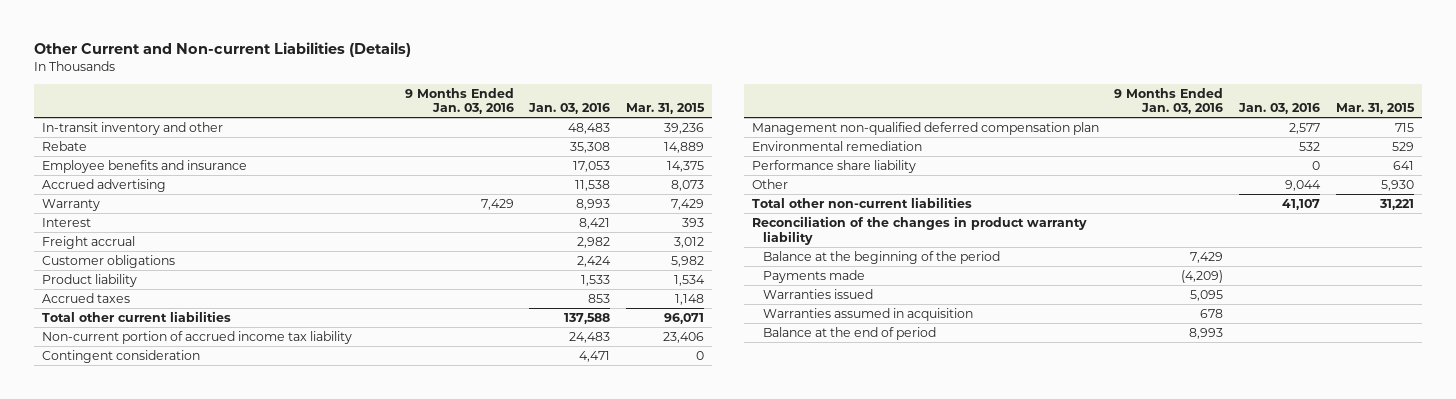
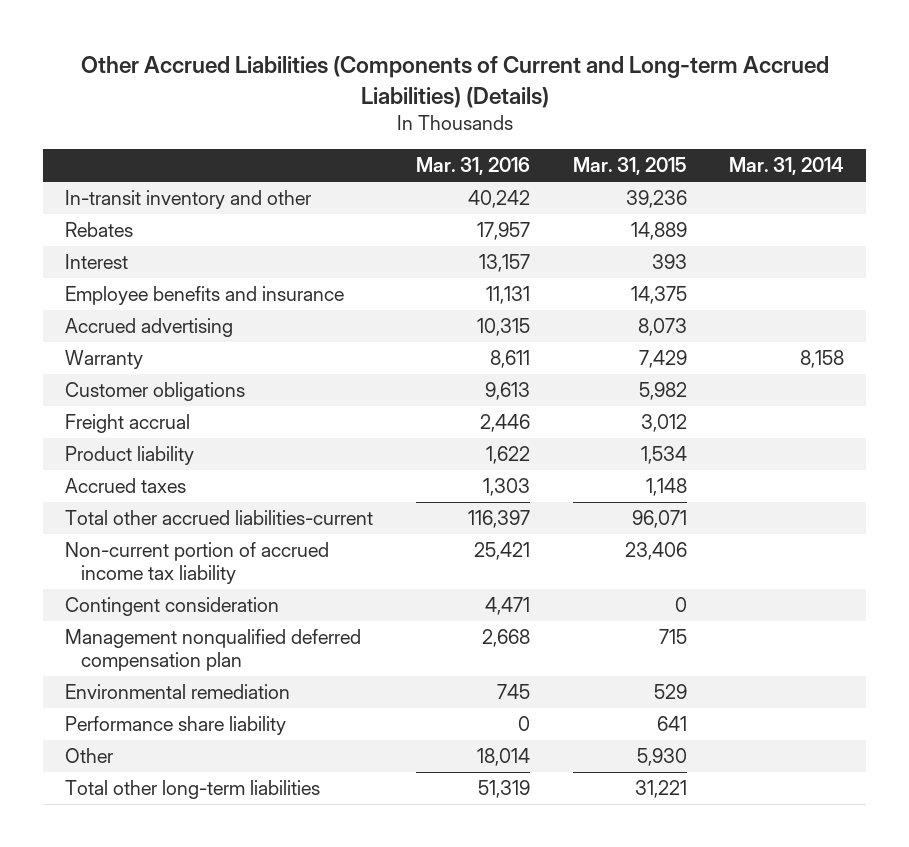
- Other Current and Non-current Liabilities (Details)
+ Other Accrued Liabilities (Components of Current and Long-term Accrued Liabilities) (Details)
- | 9 Months Ended Jan. 03, 2016 | Jan. 03, 2016 | Mar. 31, 2015
+ | Mar. 31, 2016 | Mar. 31, 2015 | Mar. 31, 2014
- Rebate | | 35,308 | 14,889
+ Rebates | 17,957 | 14,889 |
moved up: Interest | 13,157 | 393 |
moved down: Freight accrual | 2,446 | 3,012 |
- Total other current liabilities | | 137,588 | 96,071
+ Total other accrued liabilities-current | 116,397 | 96,071 |
- Management non-qualified deferred compensation plan | | 2,577 | 715
+ Management nonqualified deferred compensation plan | 2,668 | 715 |
- Total other non-current liabilities | | 41,107 | 31,221
- Reconciliation of the changes in product warranty liability
- Balance at the beginning of the period | 7,429 | |
- Payments made | (4,209) | |
- Warranties issued | 5,095 | |
- Warranties assumed in acquisition | 678 | |
- Balance at the end of period | 8,993 | |
+ Total other long-term liabilities | 51,319 | 31,221 |

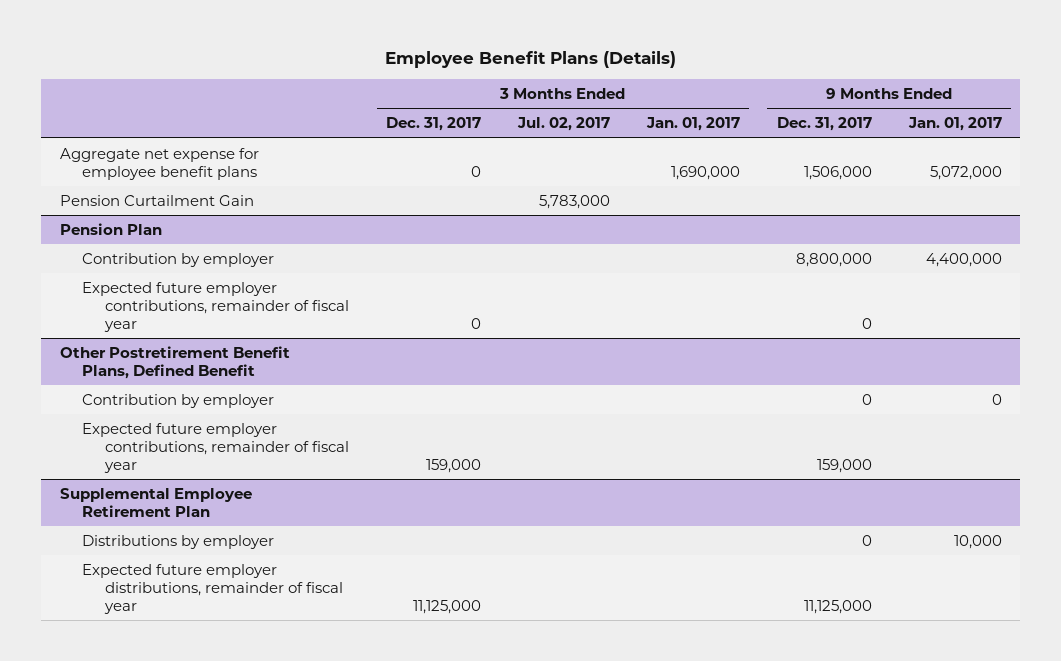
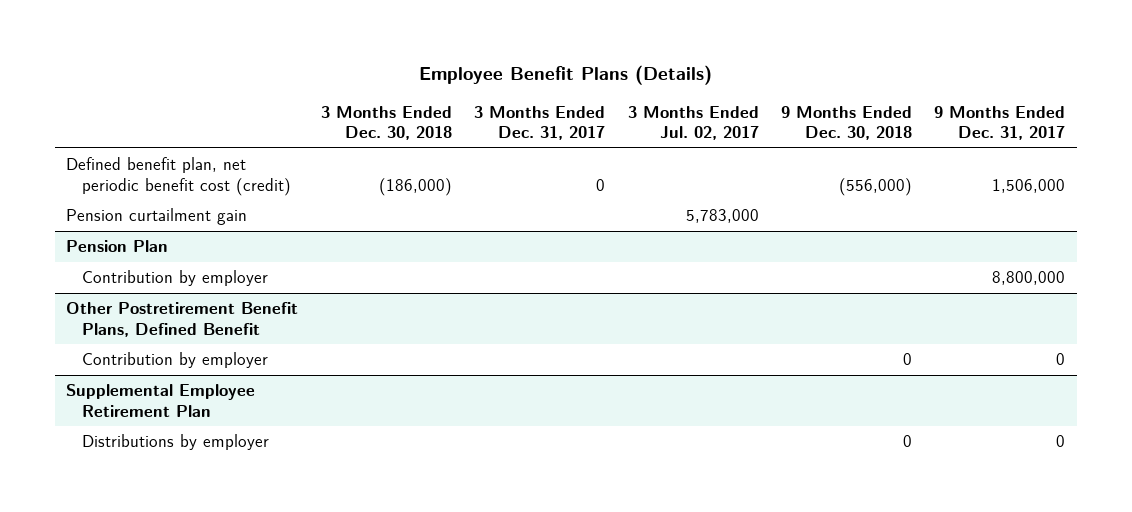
- | 3 Months Ended Dec. 31, 2017 | 3 Months Ended Jul. 02, 2017 | 3 Months Ended Jan. 01, 2017 | 9 Months Ended Dec. 31, 2017 | 9 Months Ended Jan. 01, 2017
+ | 3 Months Ended Dec. 30, 2018 | 3 Months Ended Dec. 31, 2017 | 3 Months Ended Jul. 02, 2017 | 9 Months Ended Dec. 30, 2018 | 9 Months Ended Dec. 31, 2017
- Aggregate net expense for employee benefit plans | 0 | | 1,690,000 | 1,506,000 | 5,072,000
- Pension Curtailment Gain | | 5,783,000 | | |
+ Defined benefit plan, net periodic benefit cost (credit) | (186,000) | 0 | | (556,000) | 1,506,000
+ Pension curtailment gain | | | 5,783,000 | |
@ Pension Plan
- Expected future employer contributions, remainder of fiscal year | 0 | | | 0 |
@ Other Postretirement Benefit Plans, Defined Benefit
- Expected future employer contributions, remainder of fiscal year | 159,000 | | | 159,000 |
@ Supplemental Employee Retirement Plan
- Expected future employer distributions, remainder of fiscal year | 11,125,000 | | | 11,125,000 |

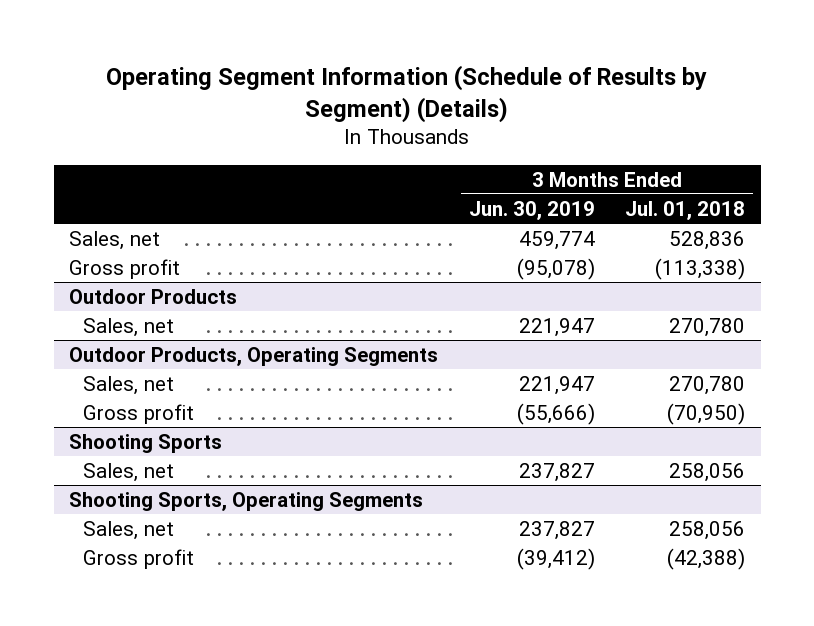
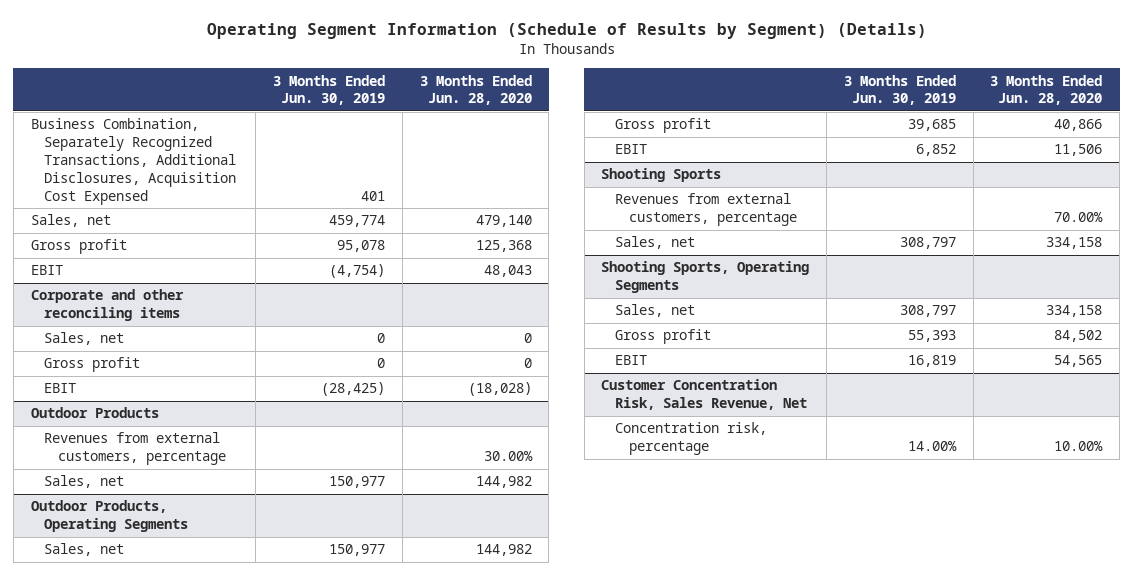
- | 3 Months Ended Jun. 30, 2019 | 3 Months Ended Jul. 01, 2018
+ | 3 Months Ended Jun. 30, 2019 | 3 Months Ended Jun. 28, 2020
+ Business Combination, Separately Recognized Transactions, Additional Disclosures, Acquisition Cost Expensed | 401 |
- Gross profit | (95,078) | (113,338)
+ Gross profit | 95,078 | 125,368
+ EBIT | (4,754) | 48,043
+ Corporate and other reconciling items
+ Sales, net | 0 | 0
+ Gross profit | 0 | 0
+ EBIT | (28,425) | (18,028)
@ Outdoor Products
- Sales, net | 221,947 | 270,780
+ Revenues from external customers, percentage | | 30.00%
+ Sales, net | 150,977 | 144,982
@ Outdoor Products, Operating Segments
- Sales, net | 221,947 | 270,780
- Gross profit | (55,666) | (70,950)
+ Sales, net | 150,977 | 144,982
+ Gross profit | 39,685 | 40,866
+ EBIT | 6,852 | 11,506
@ Shooting Sports
- Sales, net | 237,827 | 258,056
+ Revenues from external customers, percentage | | 70.00%
+ Sales, net | 308,797 | 334,158
@ Shooting Sports, Operating Segments
- Sales, net | 237,827 | 258,056
- Gross profit | (39,412) | (42,388)
+ Sales, net | 308,797 | 334,158
+ Gross profit | 55,393 | 84,502
+ EBIT | 16,819 | 54,565
+ Customer Concentration Risk, Sales Revenue, Net
+ Concentration risk, percentage | 14.00% | 10.00%

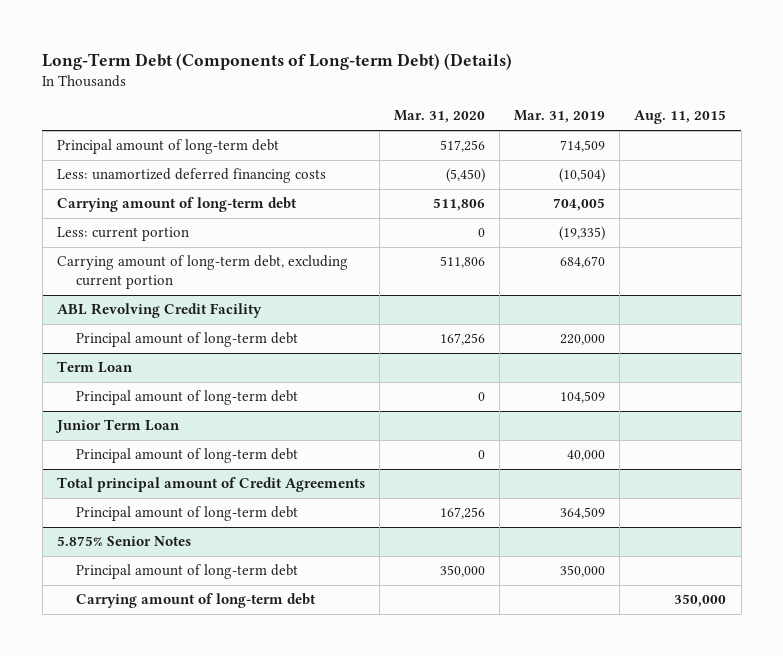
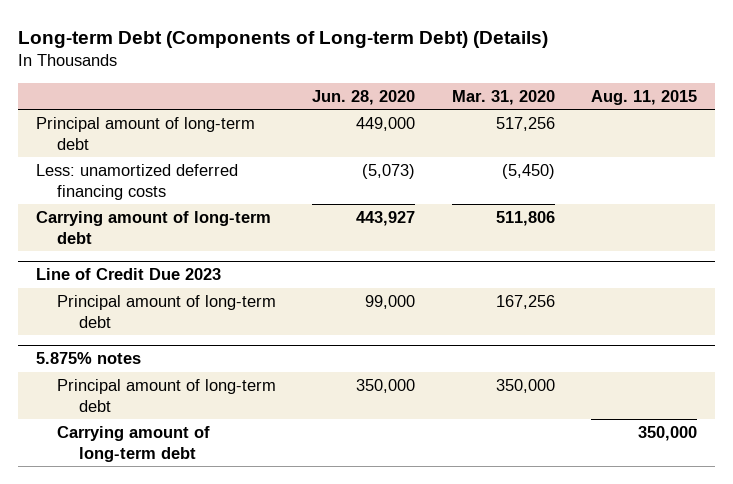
- Long-Term Debt (Components of Long-term Debt) (Details)
+ Long-term Debt (Components of Long-term Debt) (Details)
- | Mar. 31, 2020 | Mar. 31, 2019 | Aug. 11, 2015
+ | Jun. 28, 2020 | Mar. 31, 2020 | Aug. 11, 2015
- Less: current portion | 0 | (19,335) |
- Carrying amount of long-term debt, excluding current portion | 511,806 | 684,670 |
- ABL Revolving Credit Facility
- Principal amount of long-term debt | 167,256 | 220,000 |
- Term Loan
- Principal amount of long-term debt | 0 | 104,509 |
- Junior Term Loan
- Principal amount of long-term debt | 0 | 40,000 |
- Total principal amount of Credit Agreements
+ Line of Credit Due 2023
- 5.875% Senior Notes
+ 5.875% notes

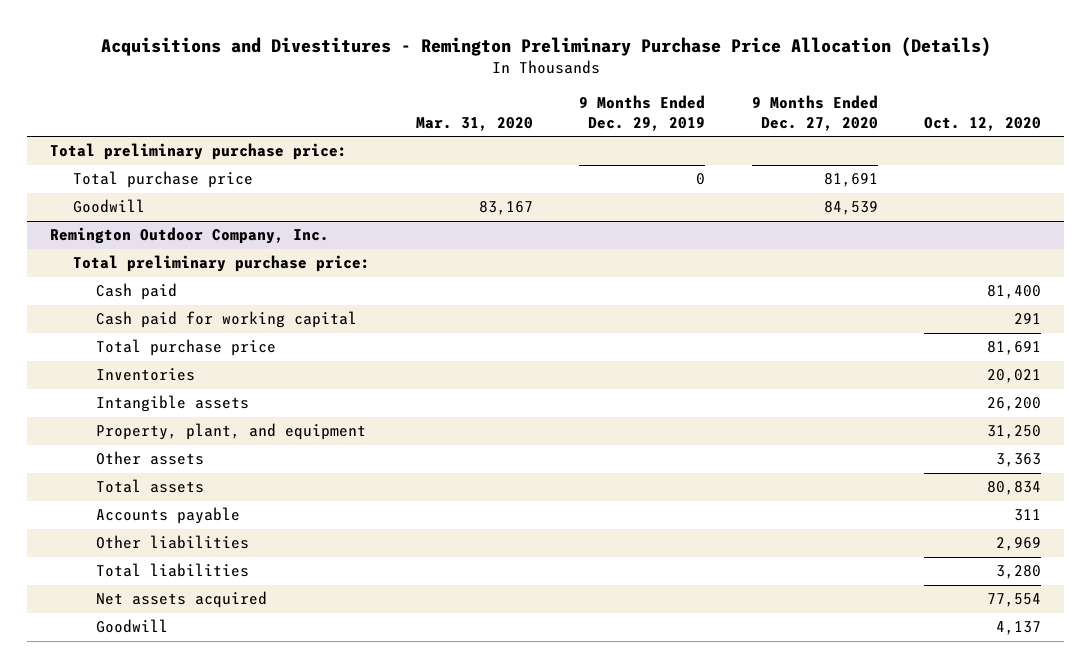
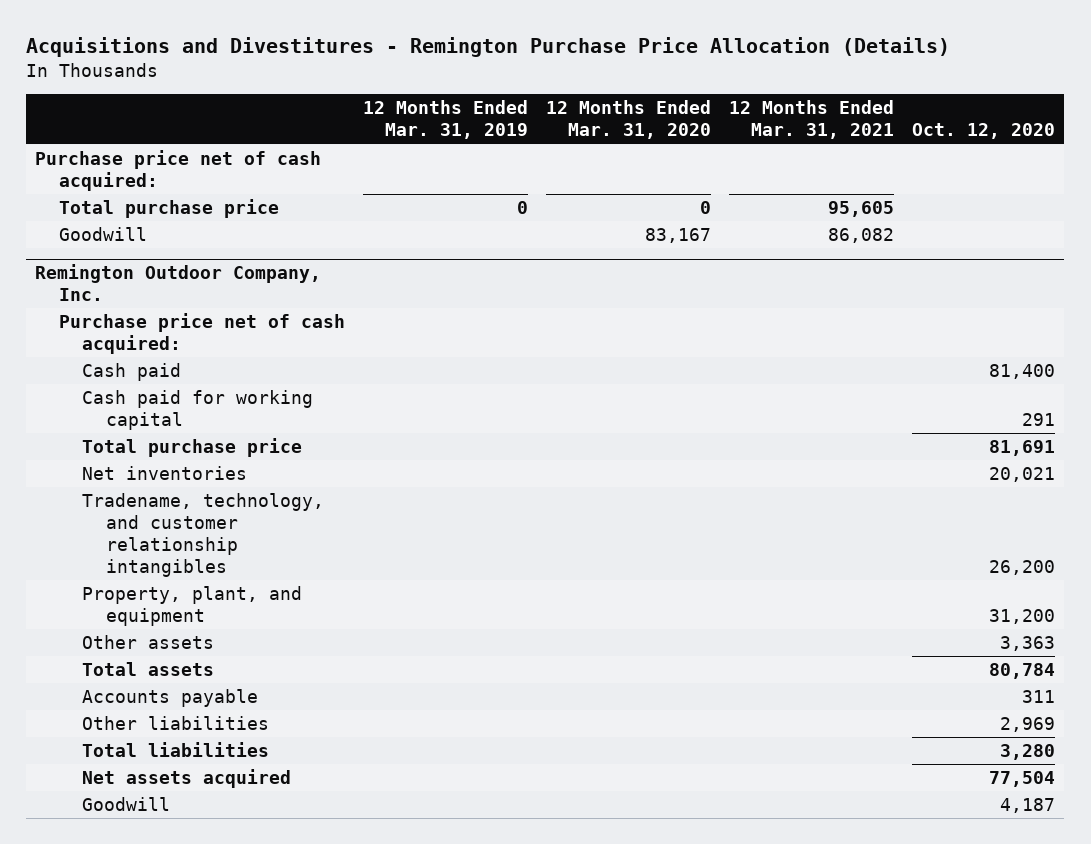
- Acquisitions and Divestitures - Remington Preliminary Purchase Price Allocation (Details)
+ Acquisitions and Divestitures - Remington Purchase Price Allocation (Details)
- | Mar. 31, 2020 | 9 Months Ended Dec. 29, 2019 | 9 Months Ended Dec. 27, 2020 | Oct. 12, 2020
+ | 12 Months Ended Mar. 31, 2019 | 12 Months Ended Mar. 31, 2020 | 12 Months Ended Mar. 31, 2021 | Oct. 12, 2020
- Total preliminary purchase price:
+ Purchase price net of cash acquired:
@ Remington Outdoor Company, Inc.
- Total preliminary purchase price:
+ Purchase price net of cash acquired:
- Inventories | | | | 20,021
- Intangible assets | | | | 26,200
- Property, plant, and equipment | | | | 31,250
+ Net inventories | | | | 20,021
+ Tradename, technology, and customer relationship intangibles | | | | 26,200
+ Property, plant, and equipment | | | | 31,200
- Total assets | | | | 80,834
+ Total assets | | | | 80,784
- Net assets acquired | | | | 77,554
- Goodwill | | | | 4,137
+ Net assets acquired | | | | 77,504
+ Goodwill | | | | 4,187

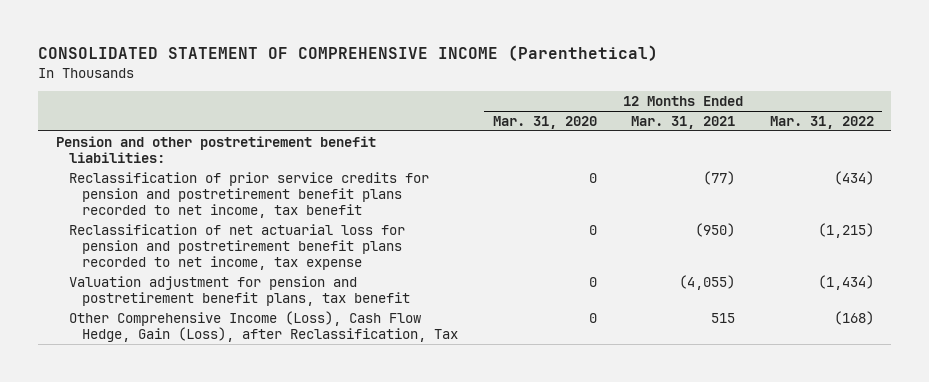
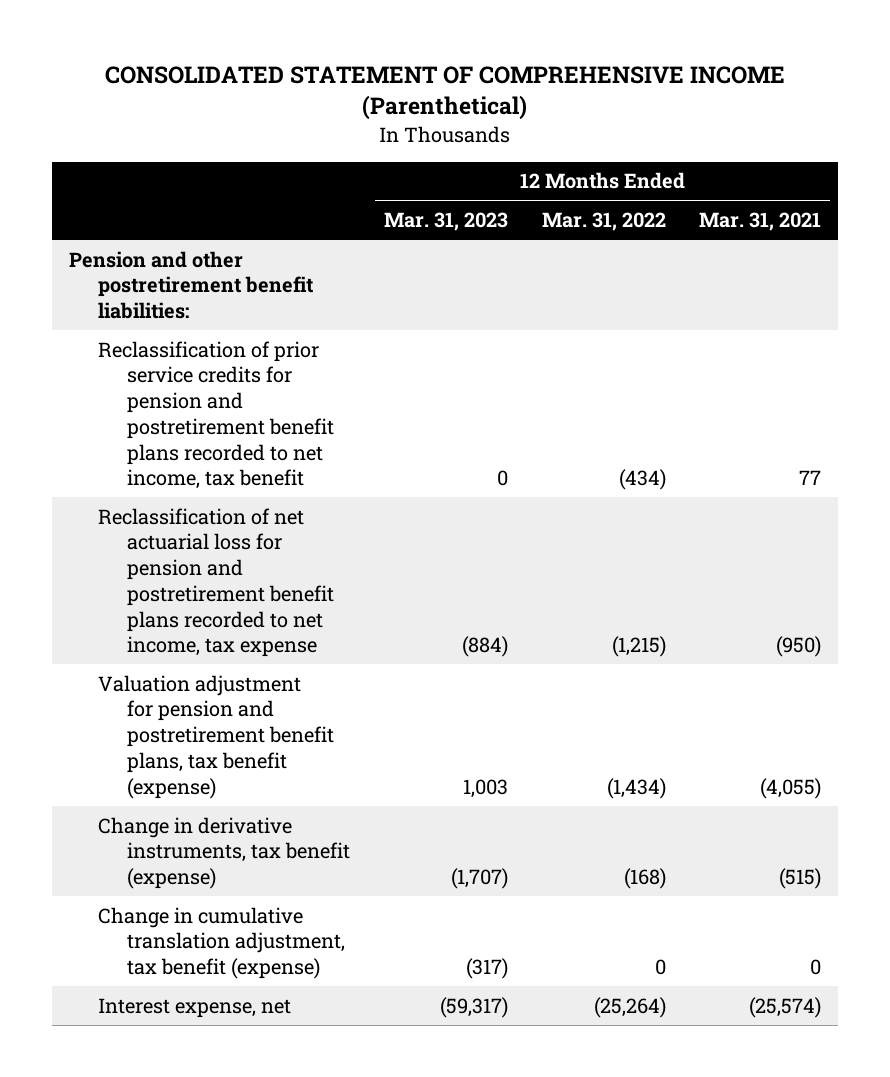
- | 12 Months Ended Mar. 31, 2020 | 12 Months Ended Mar. 31, 2021 | 12 Months Ended Mar. 31, 2022
+ | 12 Months Ended Mar. 31, 2023 | 12 Months Ended Mar. 31, 2022 | 12 Months Ended Mar. 31, 2021
- Reclassification of prior service credits for pension and postretirement benefit plans recorded to net income, tax benefit | 0 | (77) | (434)
+ Reclassification of prior service credits for pension and postretirement benefit plans recorded to net income, tax benefit | 0 | (434) | 77
- Valuation adjustment for pension and postretirement benefit plans, tax benefit | 0 | (4,055) | (1,434)
- Other Comprehensive Income (Loss), Cash Flow Hedge, Gain (Loss), after Reclassification, Tax | 0 | 515 | (168)
+ Valuation adjustment for pension and postretirement benefit plans, tax benefit (expense) | 1,003 | (1,434) | (4,055)
+ Change in derivative instruments, tax benefit (expense) | (1,707) | (168) | (515)
+ Change in cumulative translation adjustment, tax benefit (expense) | (317) | 0 | 0
+ Interest expense, net | (59,317) | (25,264) | (25,574)

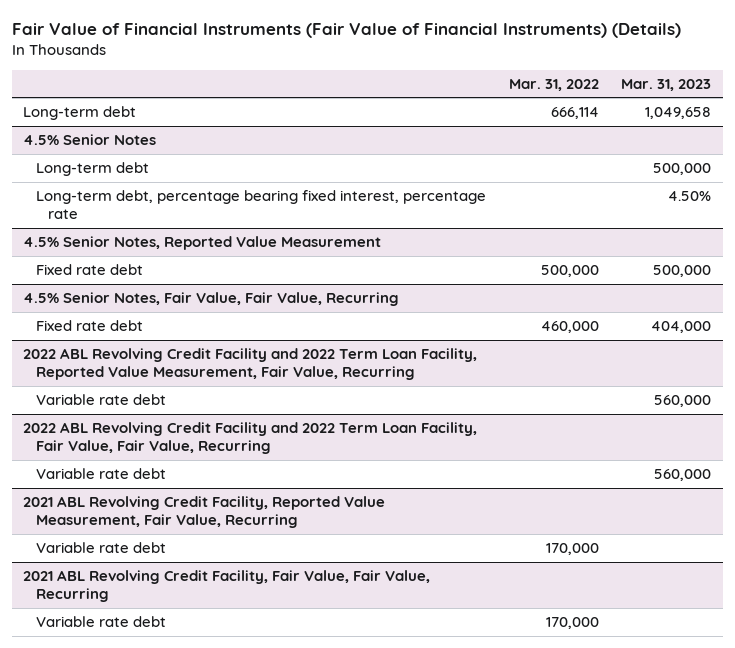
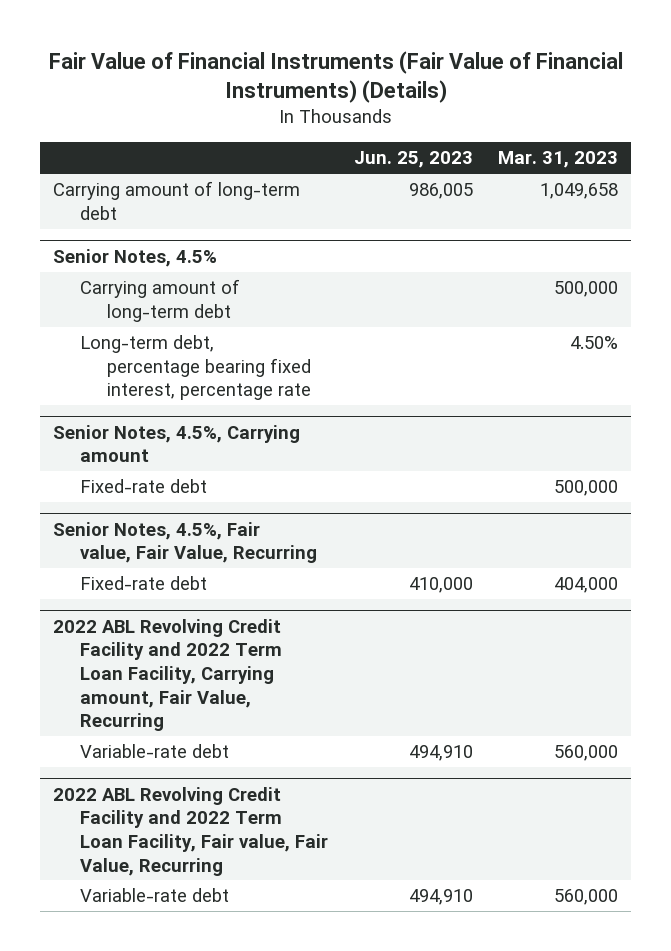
- | Mar. 31, 2022 | Mar. 31, 2023
+ | Jun. 25, 2023 | Mar. 31, 2023
- Long-term debt | 666,114 | 1,049,658
- 4.5% Senior Notes
- Long-term debt | | 500,000
+ Carrying amount of long-term debt | 986,005 | 1,049,658
+ Senior Notes, 4.5%
+ Carrying amount of long-term debt | | 500,000
- 4.5% Senior Notes, Reported Value Measurement
- Fixed rate debt | 500,000 | 500,000
- 4.5% Senior Notes, Fair Value, Fair Value, Recurring
- Fixed rate debt | 460,000 | 404,000
- 2022 ABL Revolving Credit Facility and 2022 Term Loan Facility, Reported Value Measurement, Fair Value, Recurring
- Variable rate debt | | 560,000
- 2022 ABL Revolving Credit Facility and 2022 Term Loan Facility, Fair Value, Fair Value, Recurring
- Variable rate debt | | 560,000
- 2021 ABL Revolving Credit Facility, Reported Value Measurement, Fair Value, Recurring
- Variable rate debt | 170,000 |
- 2021 ABL Revolving Credit Facility, Fair Value, Fair Value, Recurring
- Variable rate debt | 170,000 |
+ Senior Notes, 4.5%, Carrying amount
+ Fixed-rate debt | | 500,000
+ Senior Notes, 4.5%, Fair value, Fair Value, Recurring
+ Fixed-rate debt | 410,000 | 404,000
+ 2022 ABL Revolving Credit Facility and 2022 Term Loan Facility, Carrying amount, Fair Value, Recurring
+ Variable-rate debt | 494,910 | 560,000
+ 2022 ABL Revolving Credit Facility and 2022 Term Loan Facility, Fair value, Fair Value, Recurring
+ Variable-rate debt | 494,910 | 560,000

